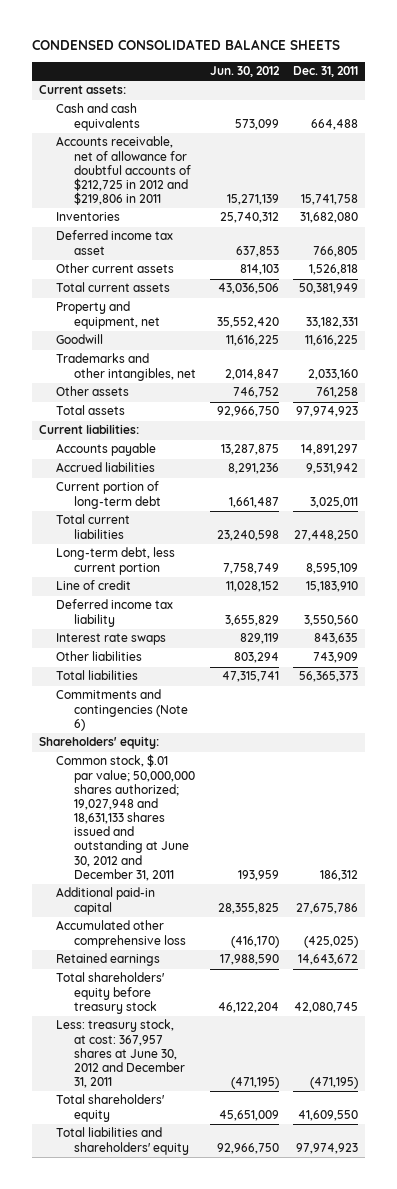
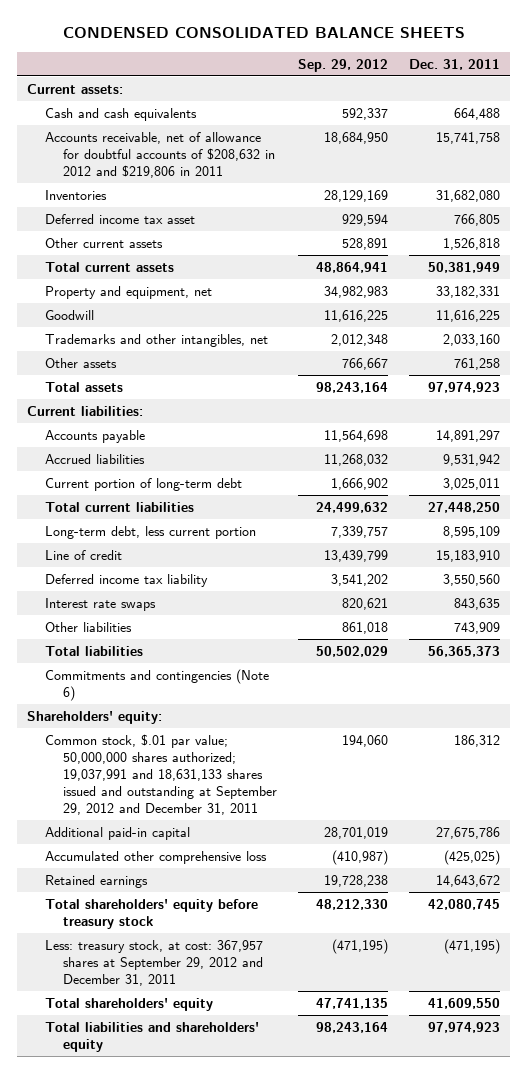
- | Jun. 30, 2012 | Dec. 31, 2011
+ | Sep. 29, 2012 | Dec. 31, 2011
- Accounts receivable, net of allowance for doubtful accounts of $212,725 in 2012 and $219,806 in 2011 | 15,271,139 | 15,741,758
+ Accounts receivable, net of allowance for doubtful accounts of $208,632 in 2012 and $219,806 in 2011 | 18,684,950 | 15,741,758
- Common stock, $.01 par value; 50,000,000 shares authorized; 19,027,948 and 18,631,133 shares issued and outstanding at June 30, 2012 and December 31, 2011 | 193,959 | 186,312
+ Common stock, $.01 par value; 50,000,000 shares authorized; 19,037,991 and 18,631,133 shares issued and outstanding at September 29, 2012 and December 31, 2011 | 194,060 | 186,312
- Less: treasury stock, at cost: 367,957 shares at June 30, 2012 and December 31, 2011 | (471,195) | (471,195)
+ Less: treasury stock, at cost: 367,957 shares at September 29, 2012 and December 31, 2011 | (471,195) | (471,195)

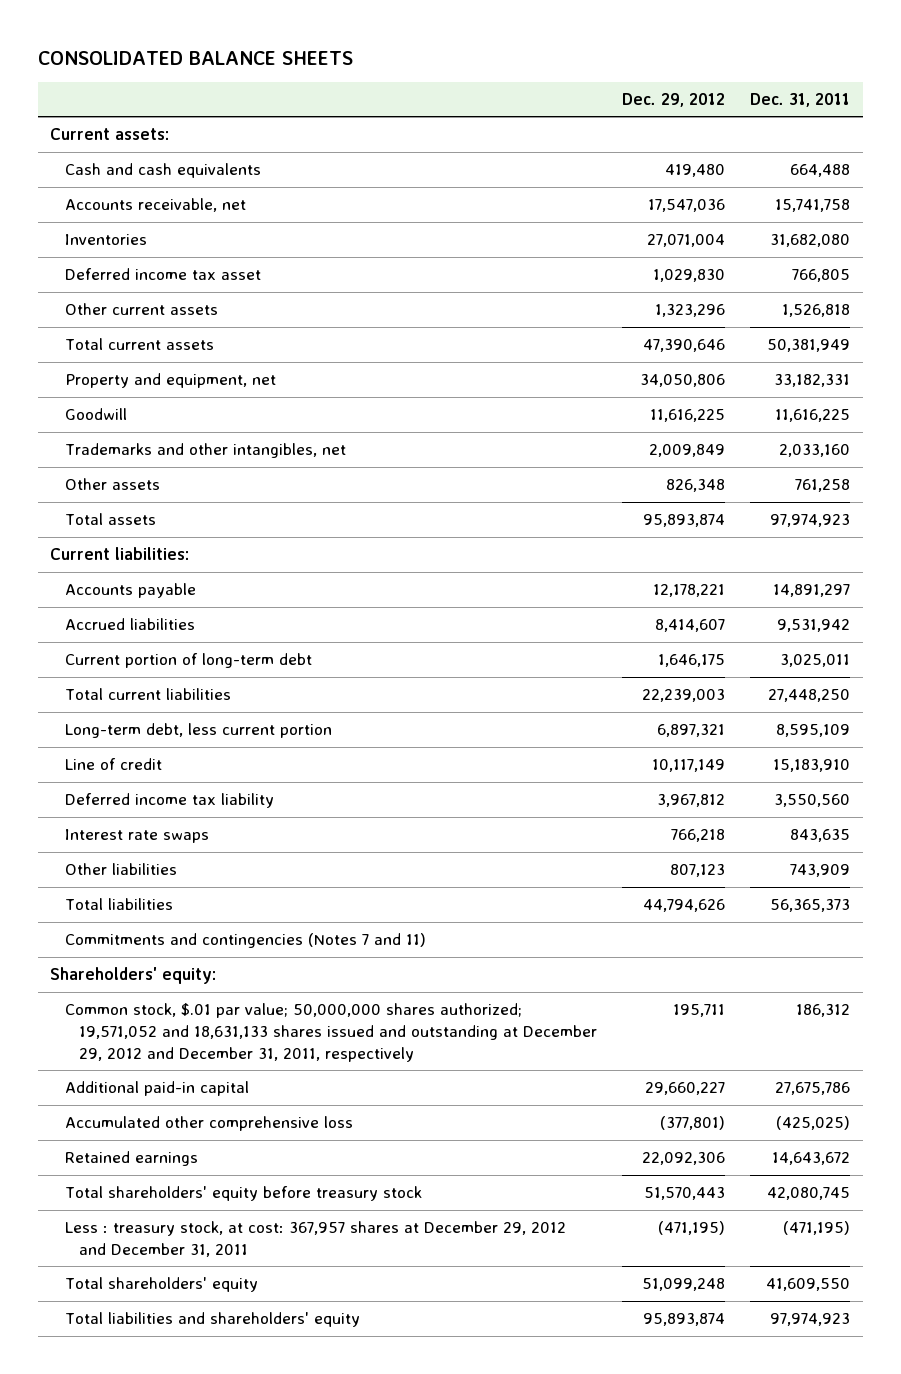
- CONDENSED CONSOLIDATED BALANCE SHEETS
+ CONSOLIDATED BALANCE SHEETS
- | Sep. 29, 2012 | Dec. 31, 2011
+ | Dec. 29, 2012 | Dec. 31, 2011
- Accounts receivable, net of allowance for doubtful accounts of $208,632 in 2012 and $219,806 in 2011 | 18,684,950 | 15,741,758
+ Accounts receivable, net | 17,547,036 | 15,741,758
- Commitments and contingencies (Note 6)
+ Commitments and contingencies (Notes 7 and 11)
- Common stock, $.01 par value; 50,000,000 shares authorized; 19,037,991 and 18,631,133 shares issued and outstanding at September 29, 2012 and December 31, 2011 | 194,060 | 186,312
+ Common stock, $.01 par value; 50,000,000 shares authorized; 19,571,052 and 18,631,133 shares issued and outstanding at December 29, 2012 and December 31, 2011, respectively | 195,711 | 186,312
- Less: treasury stock, at cost: 367,957 shares at September 29, 2012 and December 31, 2011 | (471,195) | (471,195)
+ Less : treasury stock, at cost: 367,957 shares at December 29, 2012 and December 31, 2011 | (471,195) | (471,195)

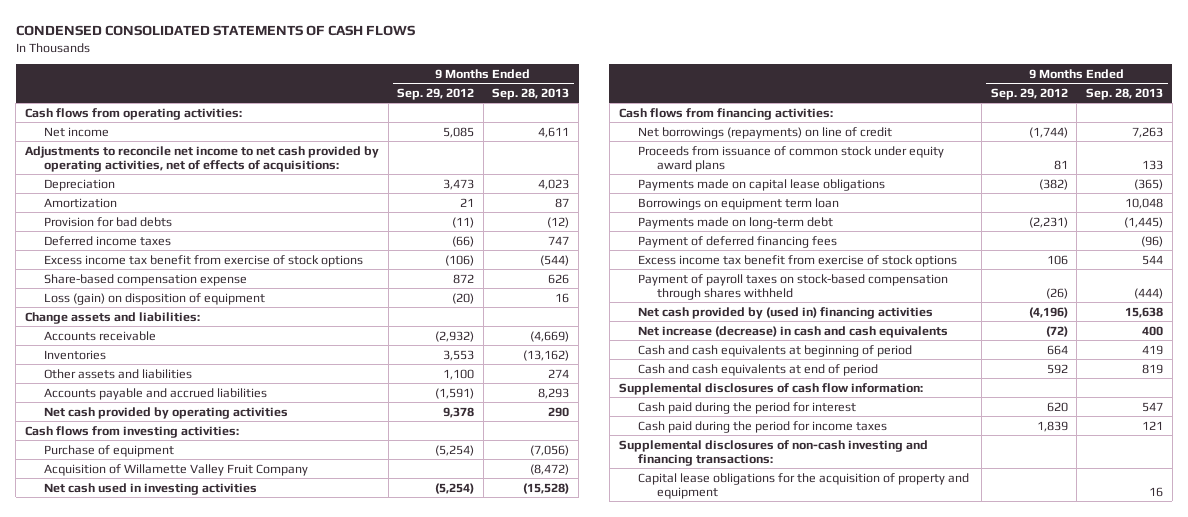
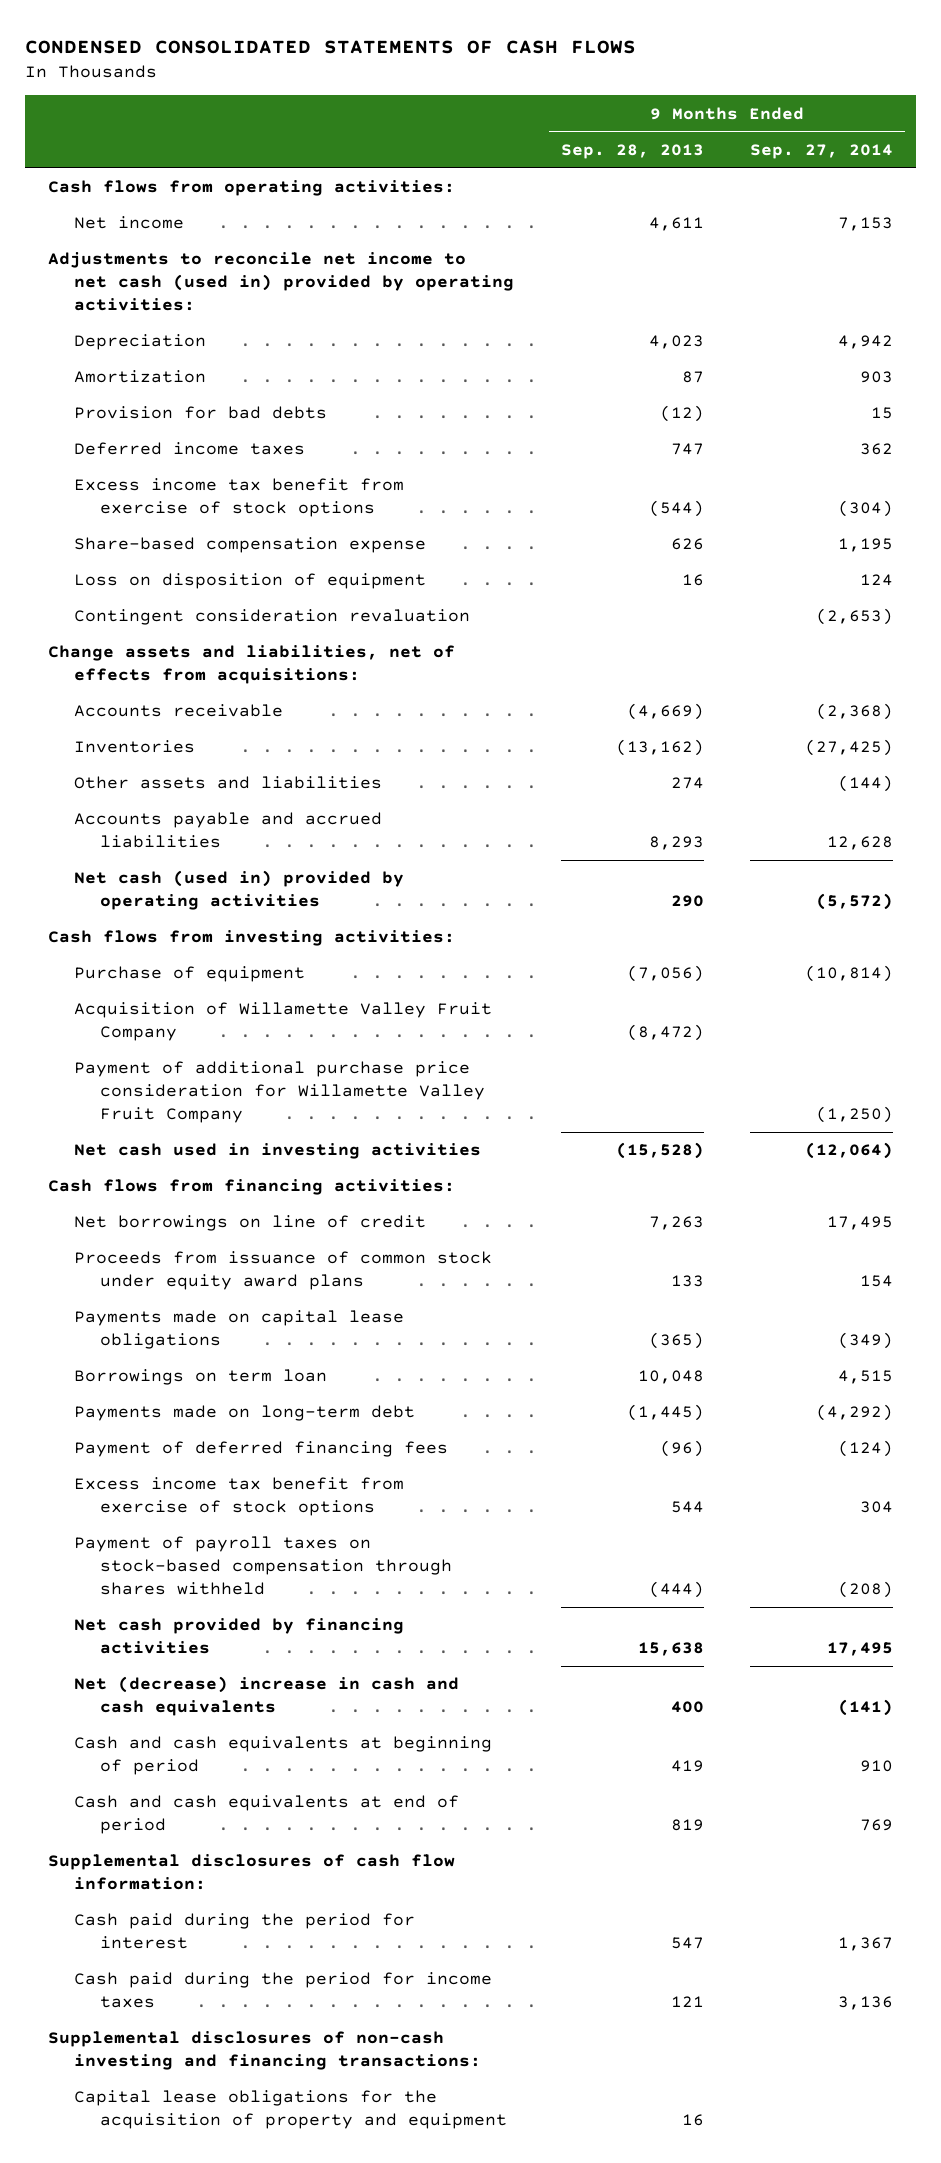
- | 9 Months Ended Sep. 29, 2012 | 9 Months Ended Sep. 28, 2013
+ | 9 Months Ended Sep. 28, 2013 | 9 Months Ended Sep. 27, 2014
- Adjustments to reconcile net income to net cash provided by operating activities, net of effects of acquisitions:
+ Adjustments to reconcile net income to net cash (used in) provided by operating activities:
- Loss (gain) on disposition of equipment | (20) | 16
- Change assets and liabilities:
+ Loss on disposition of equipment | 16 | 124
+ Contingent consideration revaluation | | (2,653)
+ Change assets and liabilities, net of effects from acquisitions:
- Net cash provided by operating activities | 9,378 | 290
+ Net cash (used in) provided by operating activities | 290 | (5,572)
+ Payment of additional purchase price consideration for Willamette Valley Fruit Company | | (1,250)
- Net borrowings (repayments) on line of credit | (1,744) | 7,263
+ Net borrowings on line of credit | 7,263 | 17,495
- Borrowings on equipment term loan | | 10,048
+ Borrowings on term loan | 10,048 | 4,515
- Net cash provided by (used in) financing activities | (4,196) | 15,638
- Net increase (decrease) in cash and cash equivalents | (72) | 400
+ Net cash provided by financing activities | 15,638 | 17,495
+ Net (decrease) increase in cash and cash equivalents | 400 | (141)

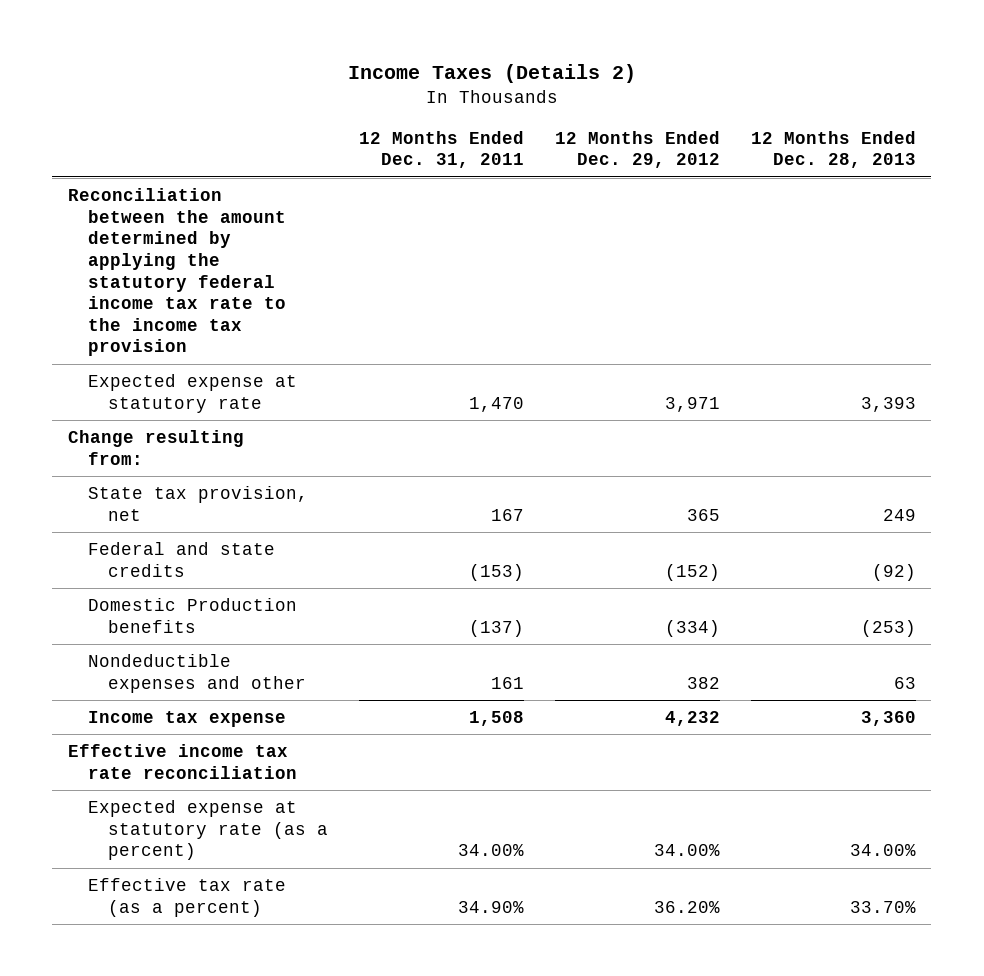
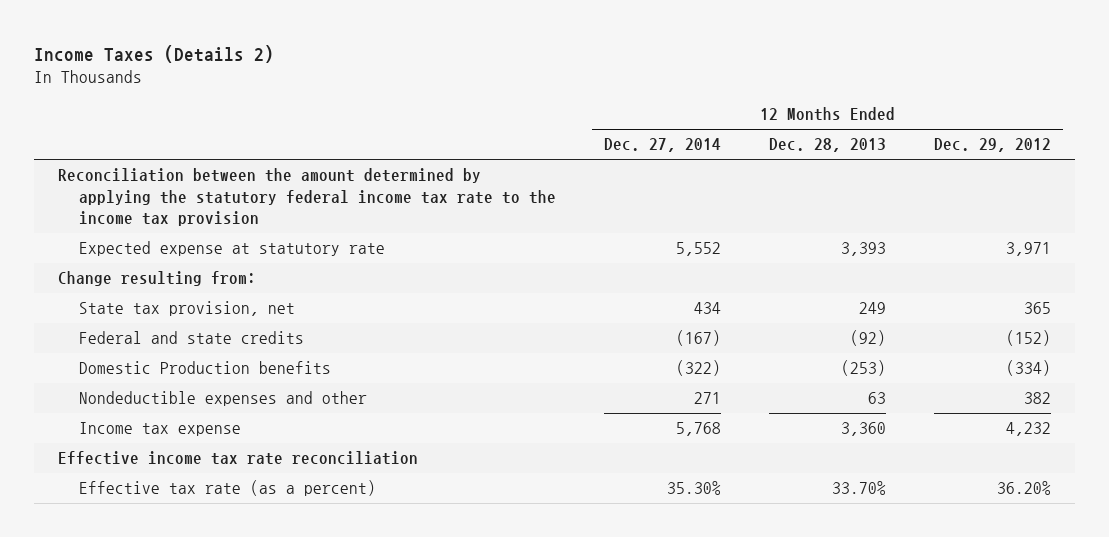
- | 12 Months Ended Dec. 31, 2011 | 12 Months Ended Dec. 29, 2012 | 12 Months Ended Dec. 28, 2013
+ | 12 Months Ended Dec. 27, 2014 | 12 Months Ended Dec. 28, 2013 | 12 Months Ended Dec. 29, 2012
- Expected expense at statutory rate (as a percent) | 34.00% | 34.00% | 34.00%

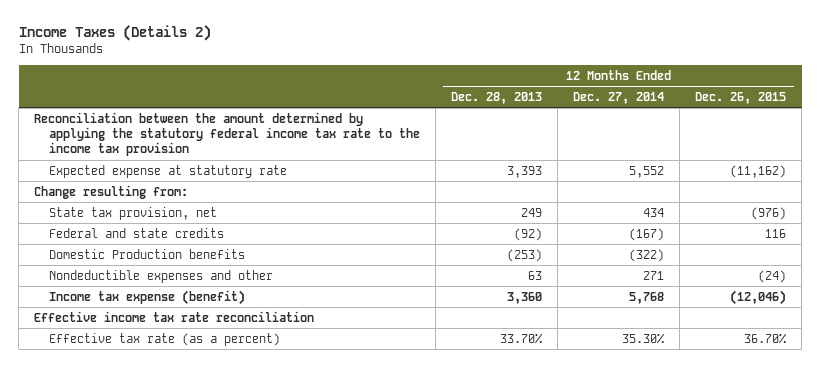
- | 12 Months Ended Dec. 27, 2014 | 12 Months Ended Dec. 28, 2013 | 12 Months Ended Dec. 29, 2012
+ | 12 Months Ended Dec. 28, 2013 | 12 Months Ended Dec. 27, 2014 | 12 Months Ended Dec. 26, 2015
- Income tax expense | 5,768 | 3,360 | 4,232
+ Income tax expense (benefit) | 3,360 | 5,768 | (12,046)

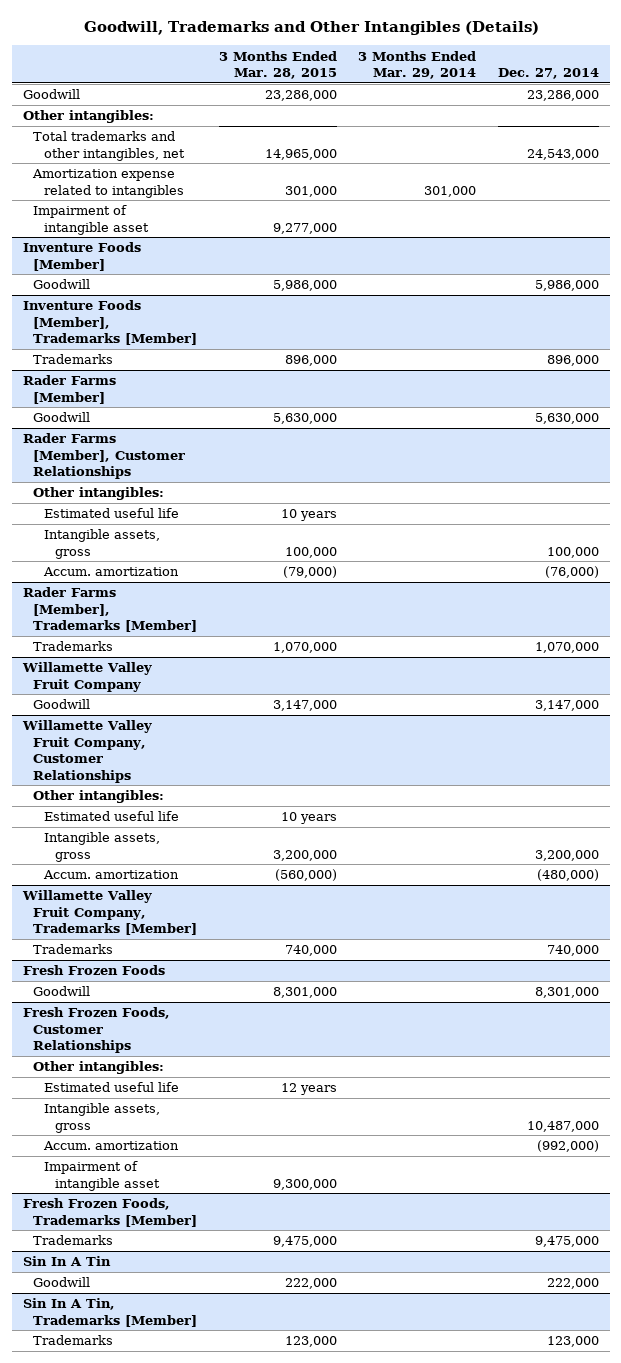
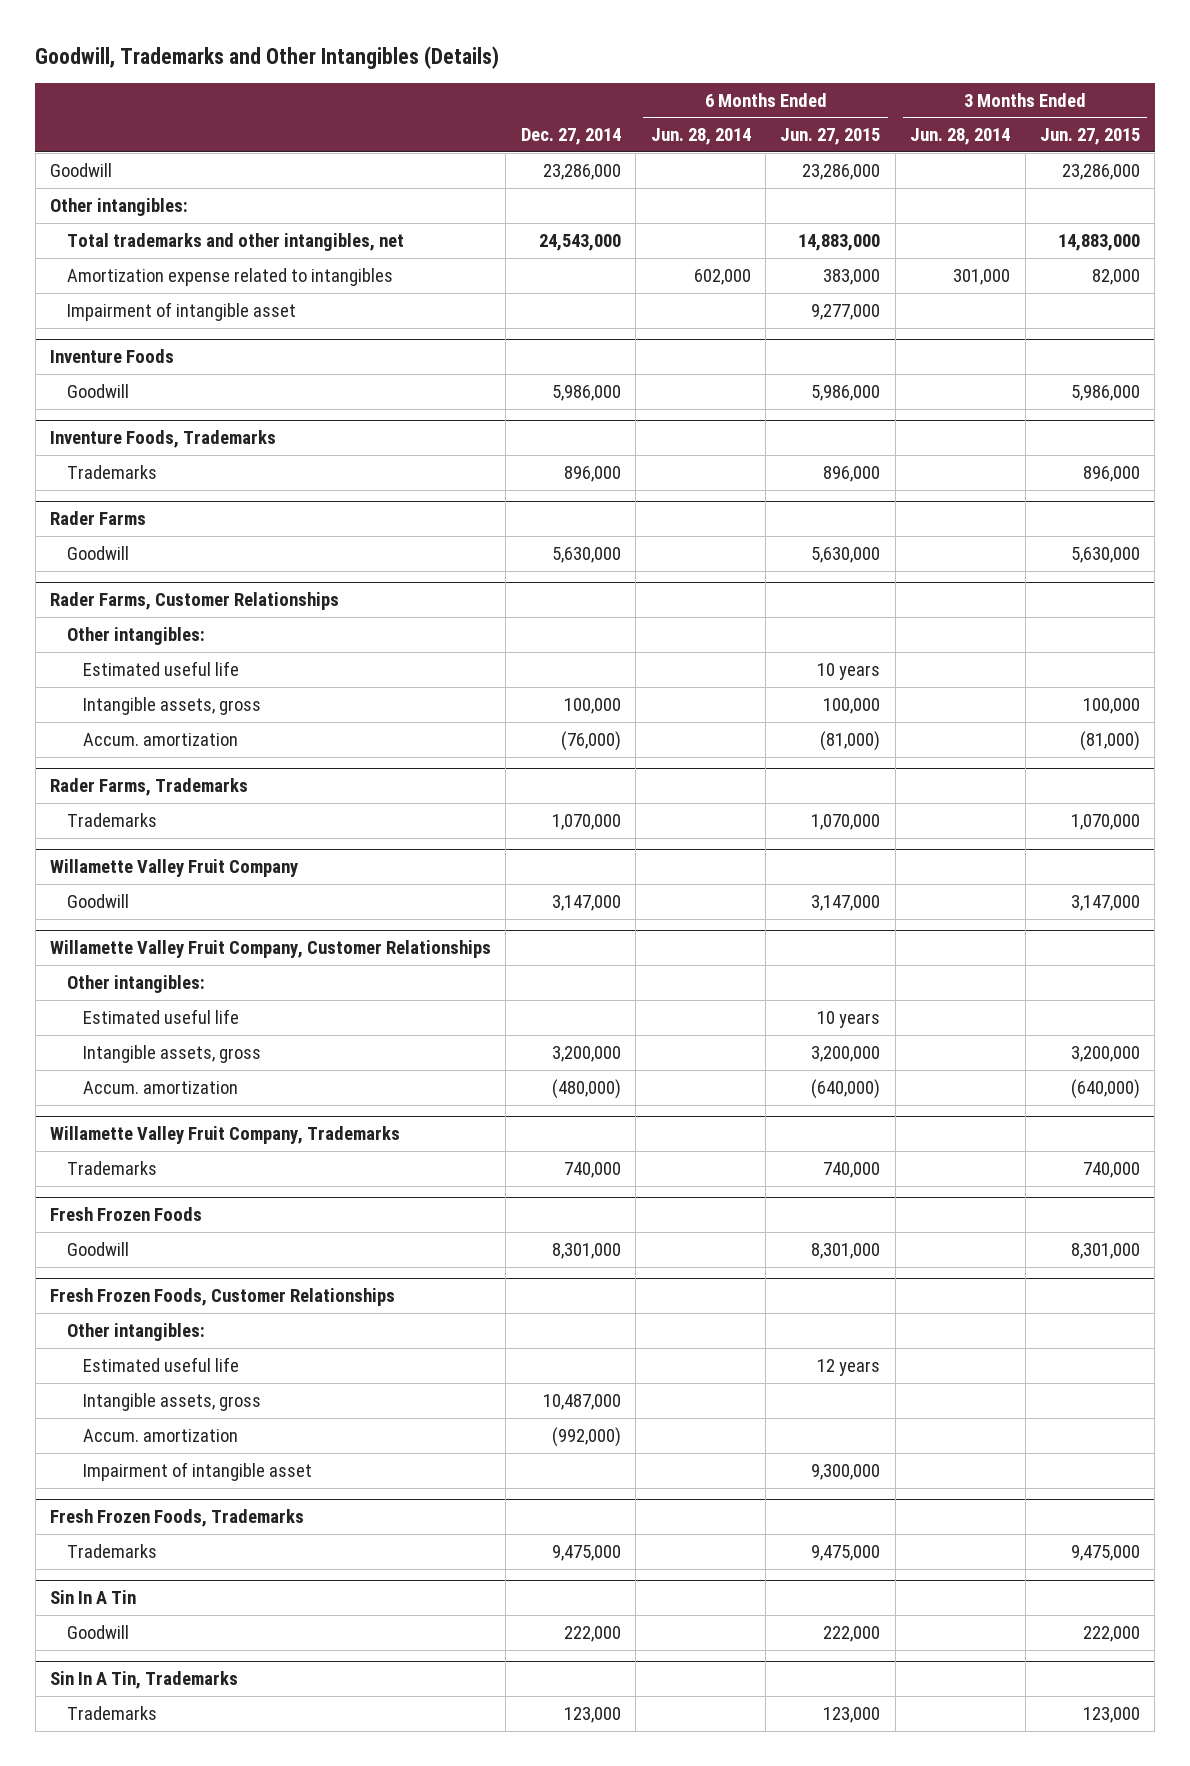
- | 3 Months Ended Mar. 28, 2015 | 3 Months Ended Mar. 29, 2014 | Dec. 27, 2014
+ | Dec. 27, 2014 | 6 Months Ended Jun. 28, 2014 | 6 Months Ended Jun. 27, 2015 | 3 Months Ended Jun. 28, 2014 | 3 Months Ended Jun. 27, 2015
- Inventure Foods [Member]
+ Inventure Foods
- Inventure Foods [Member], Trademarks [Member]
+ Inventure Foods, Trademarks
- Rader Farms [Member]
+ Rader Farms
- Rader Farms [Member], Customer Relationships
+ Rader Farms, Customer Relationships
- Rader Farms [Member], Trademarks [Member]
+ Rader Farms, Trademarks
- Willamette Valley Fruit Company, Trademarks [Member]
+ Willamette Valley Fruit Company, Trademarks
- Fresh Frozen Foods, Trademarks [Member]
+ Fresh Frozen Foods, Trademarks
- Sin In A Tin, Trademarks [Member]
+ Sin In A Tin, Trademarks

